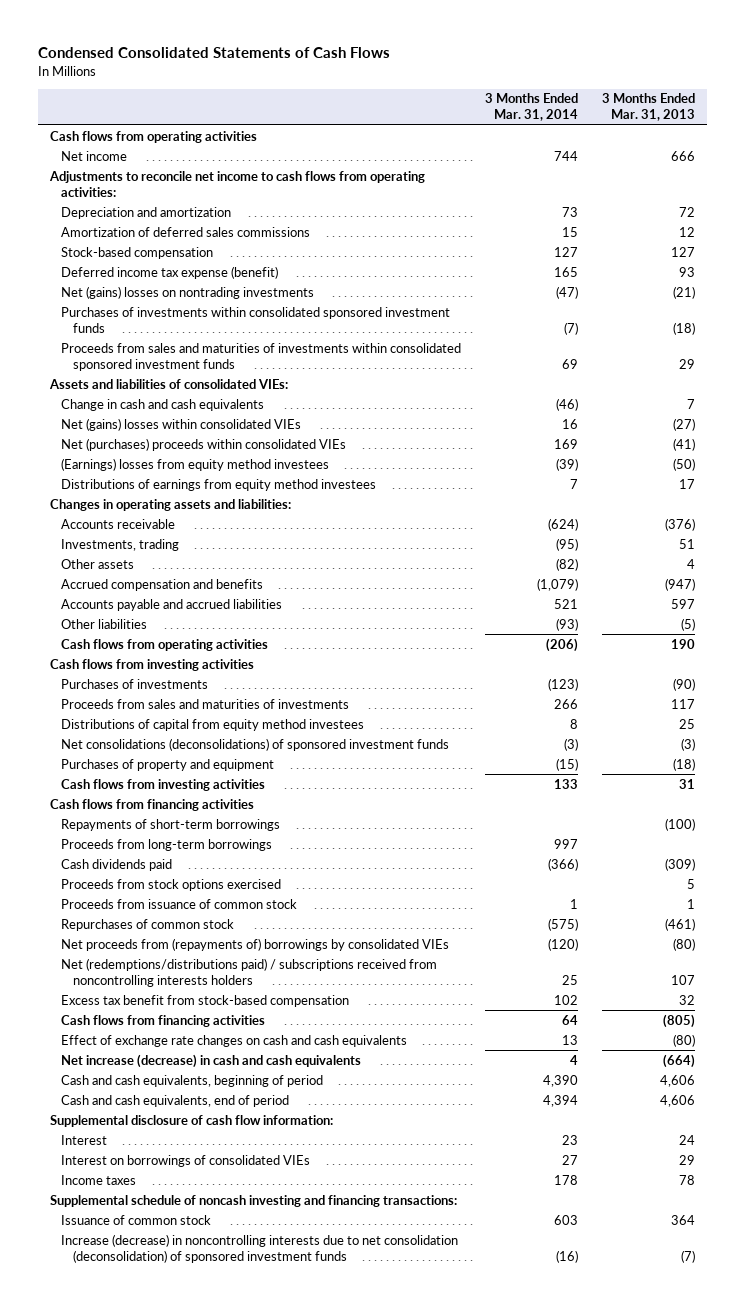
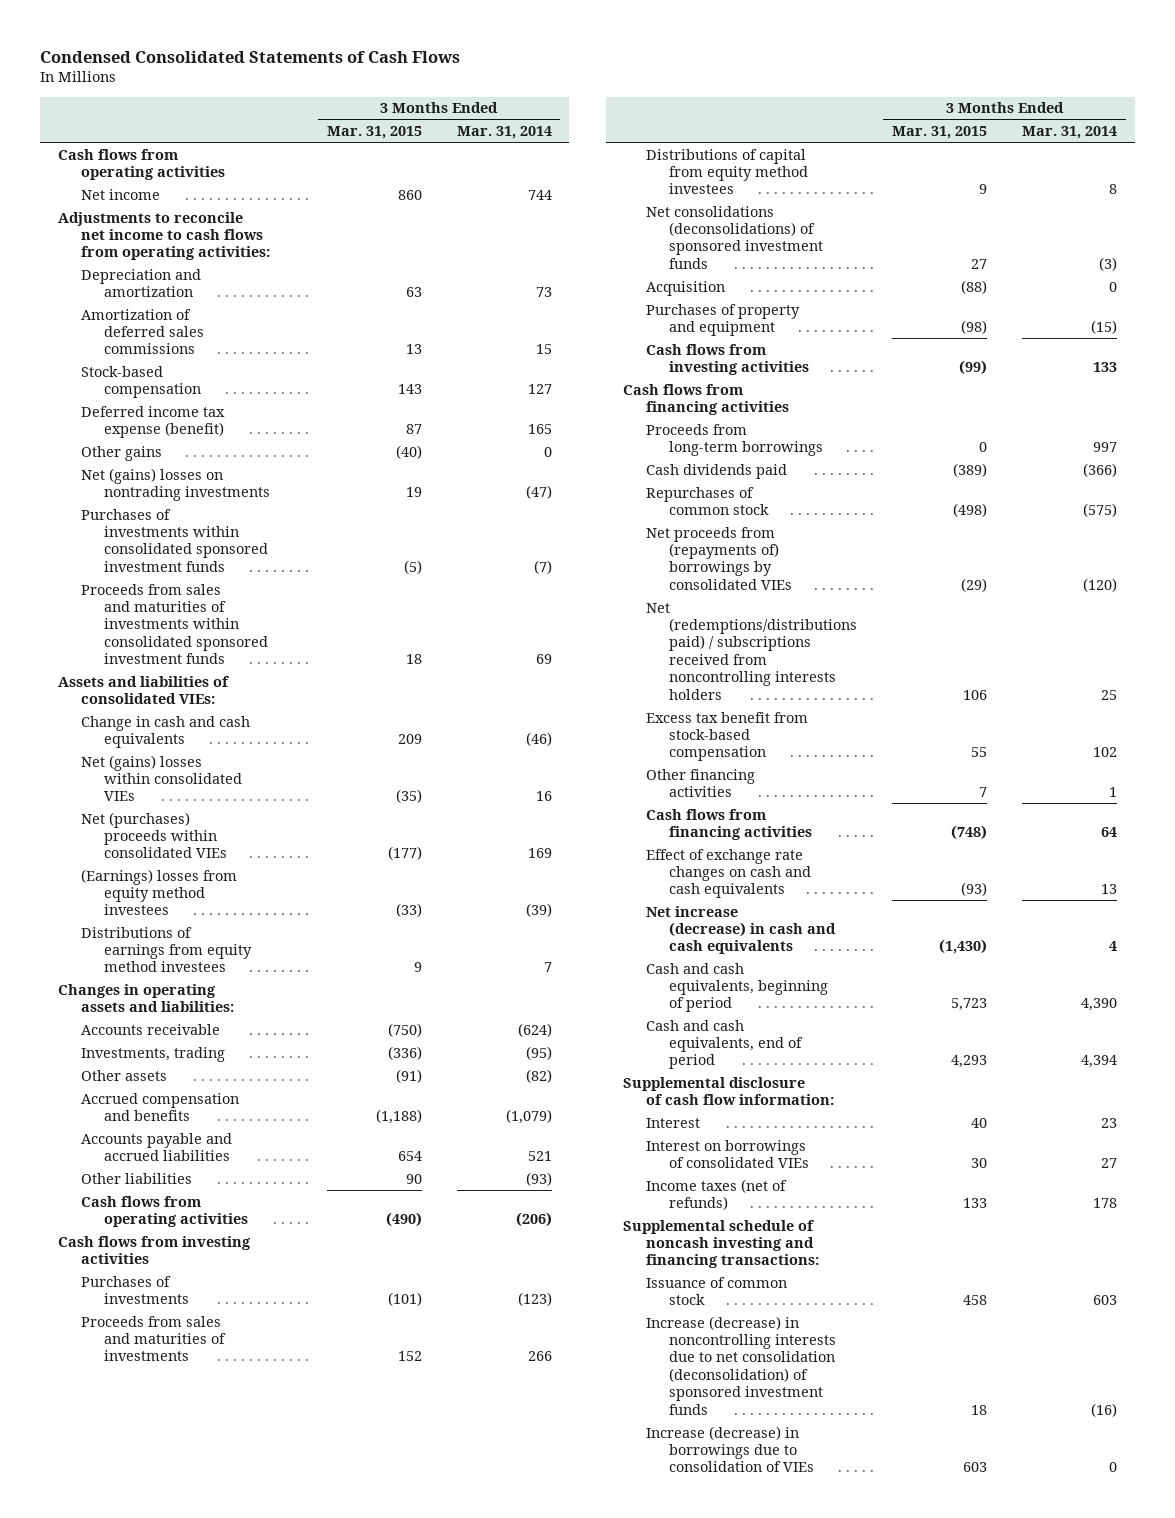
- | 3 Months Ended Mar. 31, 2014 | 3 Months Ended Mar. 31, 2013
+ | 3 Months Ended Mar. 31, 2015 | 3 Months Ended Mar. 31, 2014
+ Other gains | (40) | 0
+ Acquisition | (88) | 0
- Repayments of short-term borrowings | | (100)
- Proceeds from stock options exercised | | 5
- Proceeds from issuance of common stock | 1 | 1
+ Other financing activities | 7 | 1
- Income taxes | 178 | 78
+ Income taxes (net of refunds) | 133 | 178
+ Increase (decrease) in borrowings due to consolidation of VIEs | 603 | 0

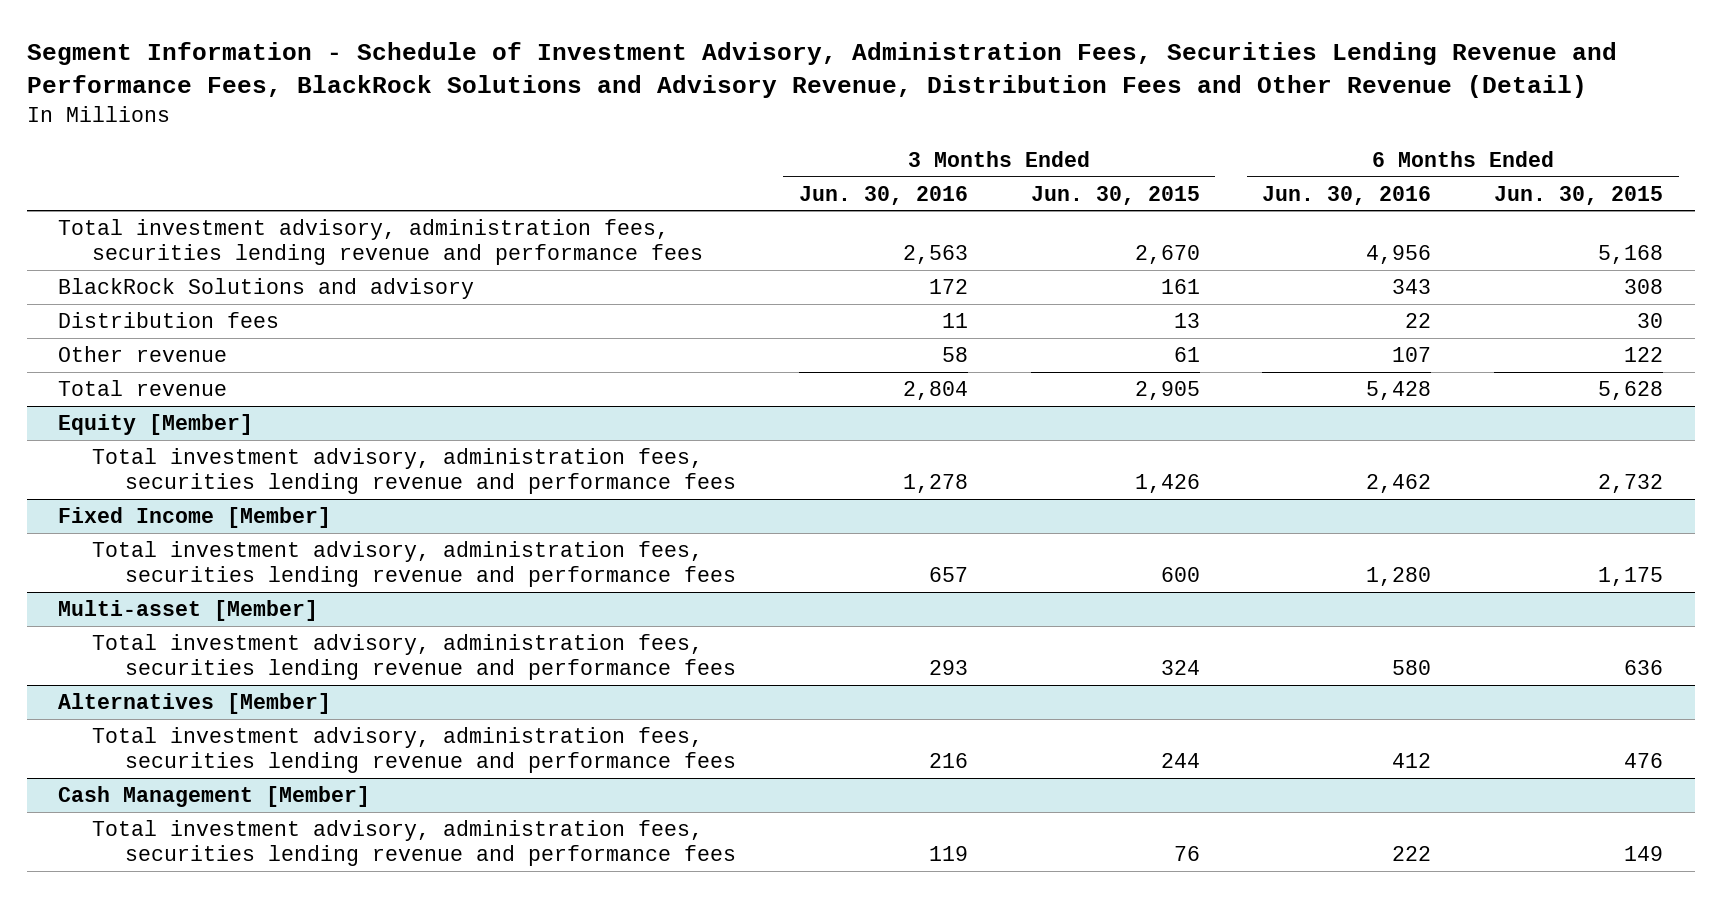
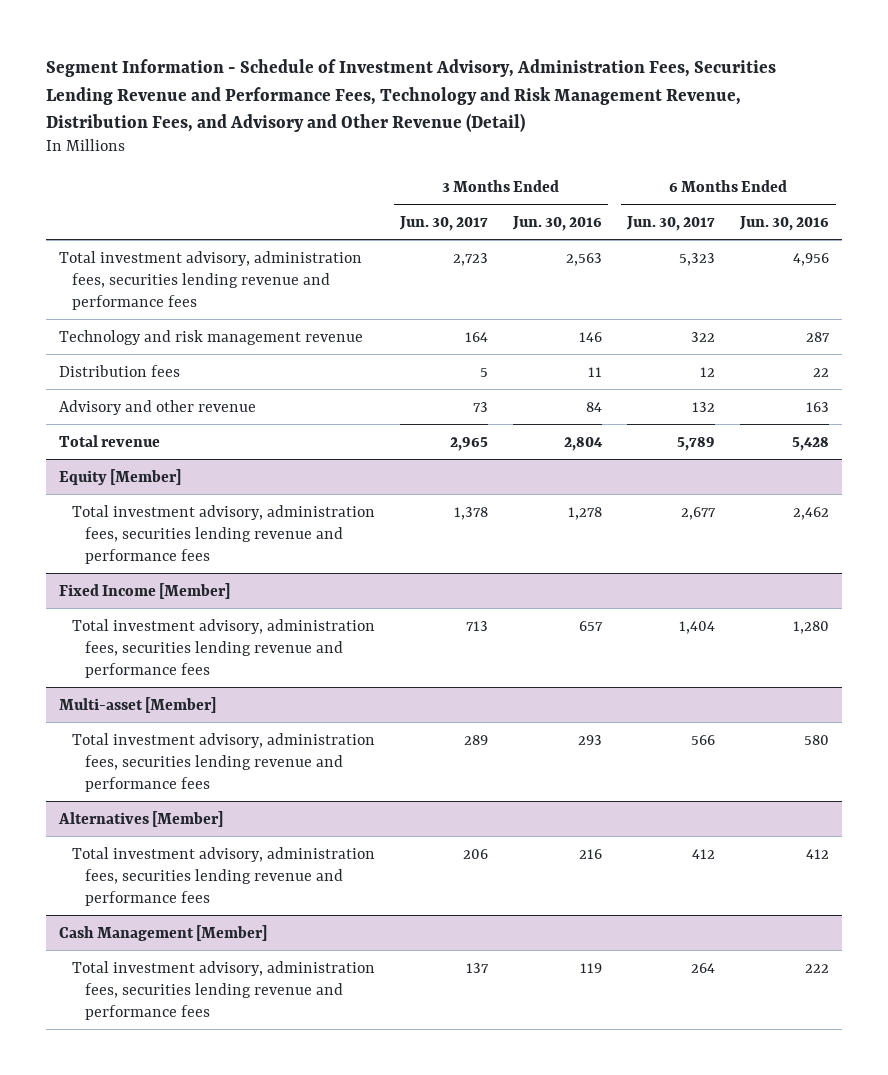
- Segment Information - Schedule of Investment Advisory, Administration Fees, Securities Lending Revenue and Performance Fees, BlackRock Solutions and Advisory Revenue, Distribution Fees and Other Revenue (Detail)
+ Segment Information - Schedule of Investment Advisory, Administration Fees, Securities Lending Revenue and Performance Fees, Technology and Risk Management Revenue, Distribution Fees, and Advisory and Other Revenue (Detail)
- | 3 Months Ended Jun. 30, 2016 | 3 Months Ended Jun. 30, 2015 | 6 Months Ended Jun. 30, 2016 | 6 Months Ended Jun. 30, 2015
+ | 3 Months Ended Jun. 30, 2017 | 3 Months Ended Jun. 30, 2016 | 6 Months Ended Jun. 30, 2017 | 6 Months Ended Jun. 30, 2016
- BlackRock Solutions and advisory | 172 | 161 | 343 | 308
+ Technology and risk management revenue | 164 | 146 | 322 | 287
- Other revenue | 58 | 61 | 107 | 122
+ Advisory and other revenue | 73 | 84 | 132 | 163

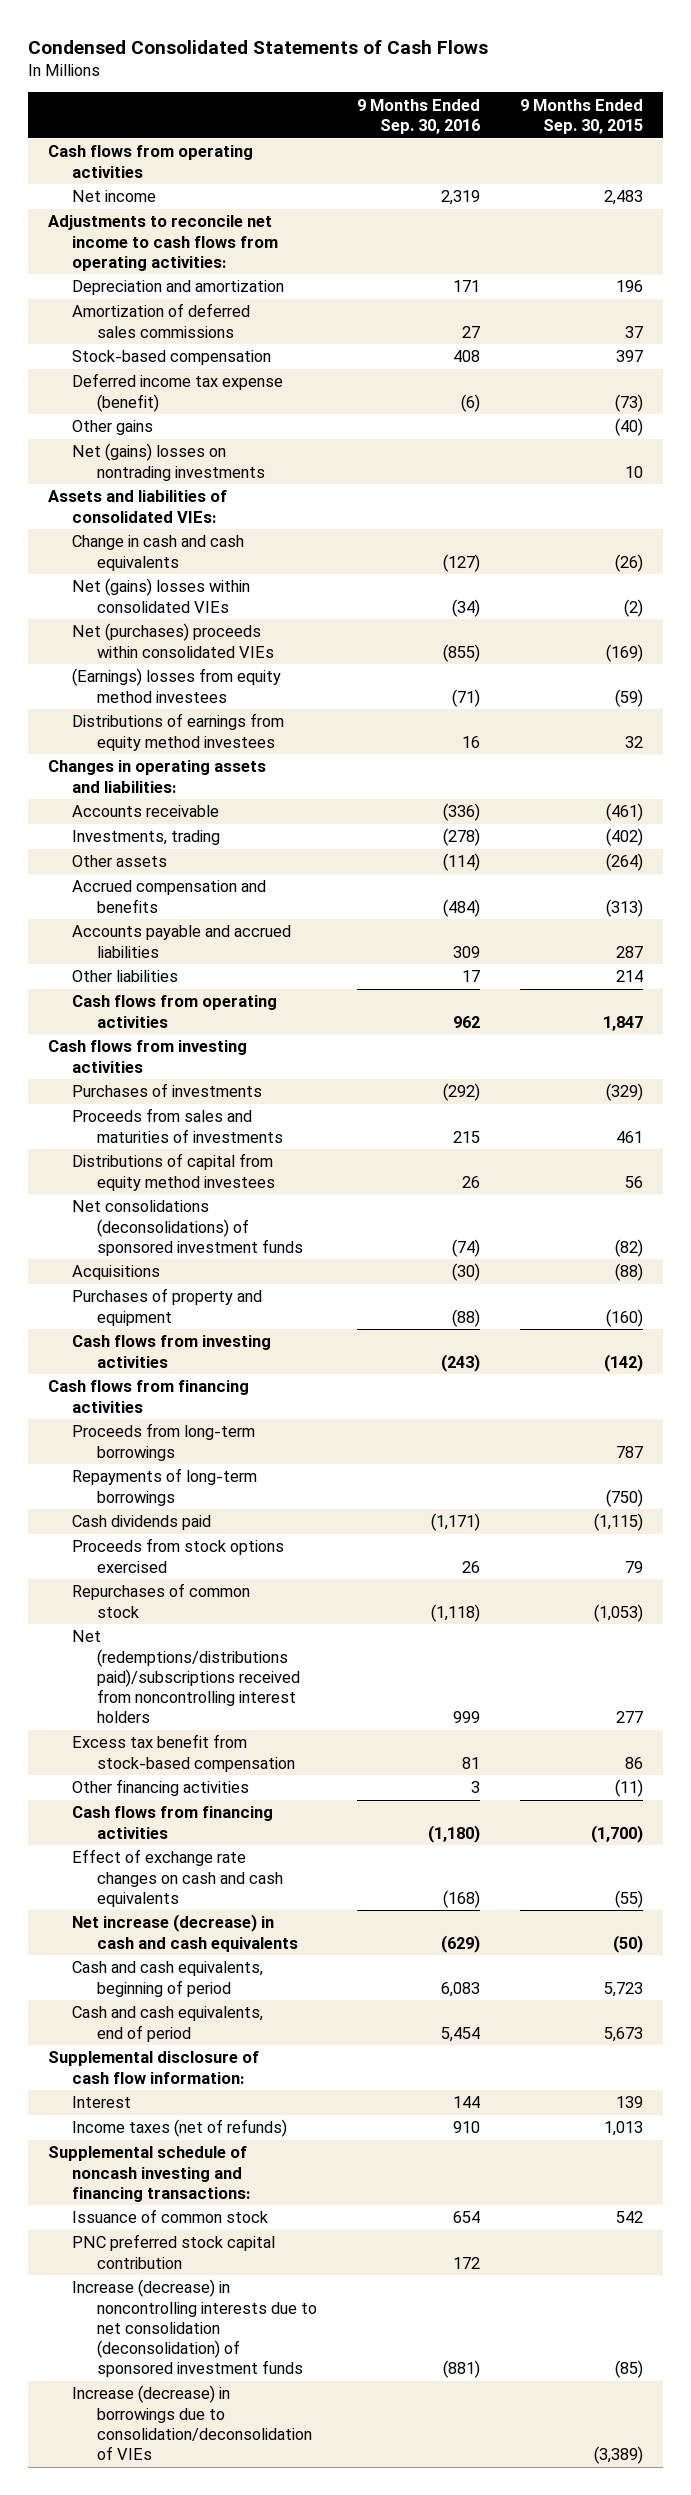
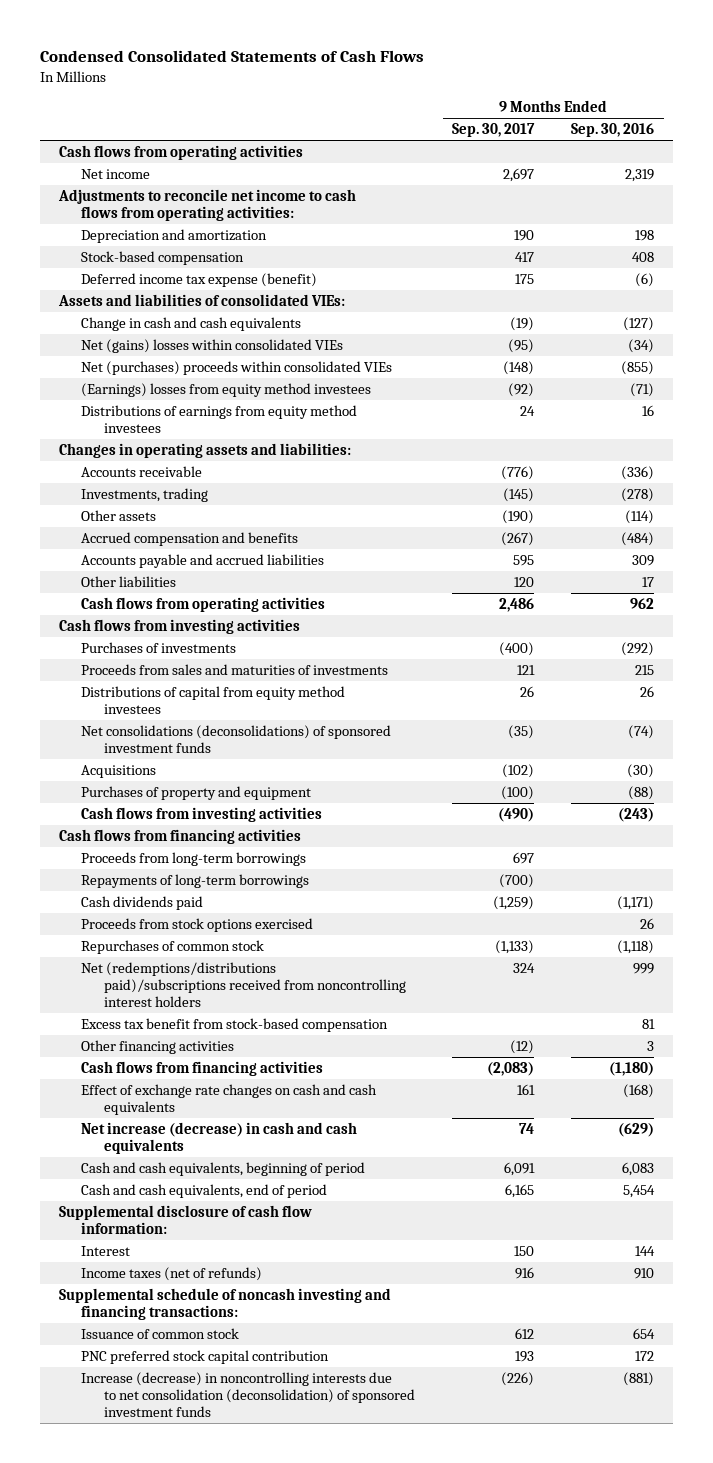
- | 9 Months Ended Sep. 30, 2016 | 9 Months Ended Sep. 30, 2015
+ | 9 Months Ended Sep. 30, 2017 | 9 Months Ended Sep. 30, 2016
- Depreciation and amortization | 171 | 196
- Amortization of deferred sales commissions | 27 | 37
+ Depreciation and amortization | 190 | 198
- Other gains | | (40)
- Net (gains) losses on nontrading investments | | 10
- Increase (decrease) in borrowings due to consolidation/deconsolidation of VIEs | | (3,389)

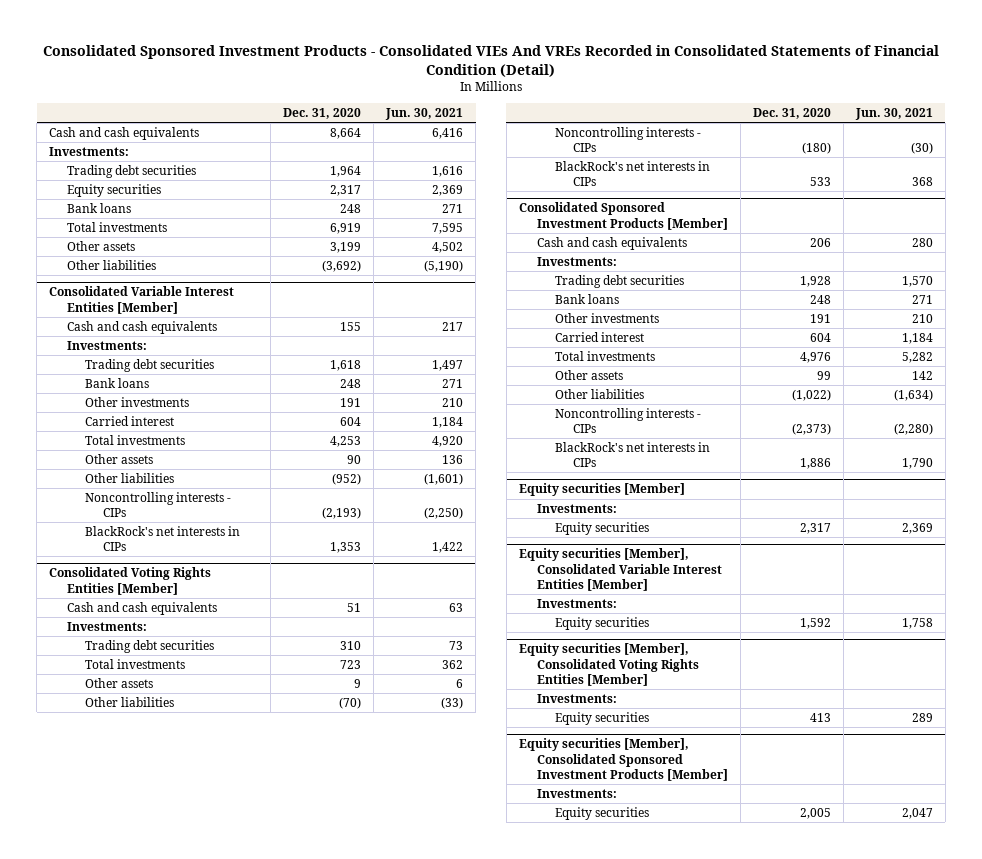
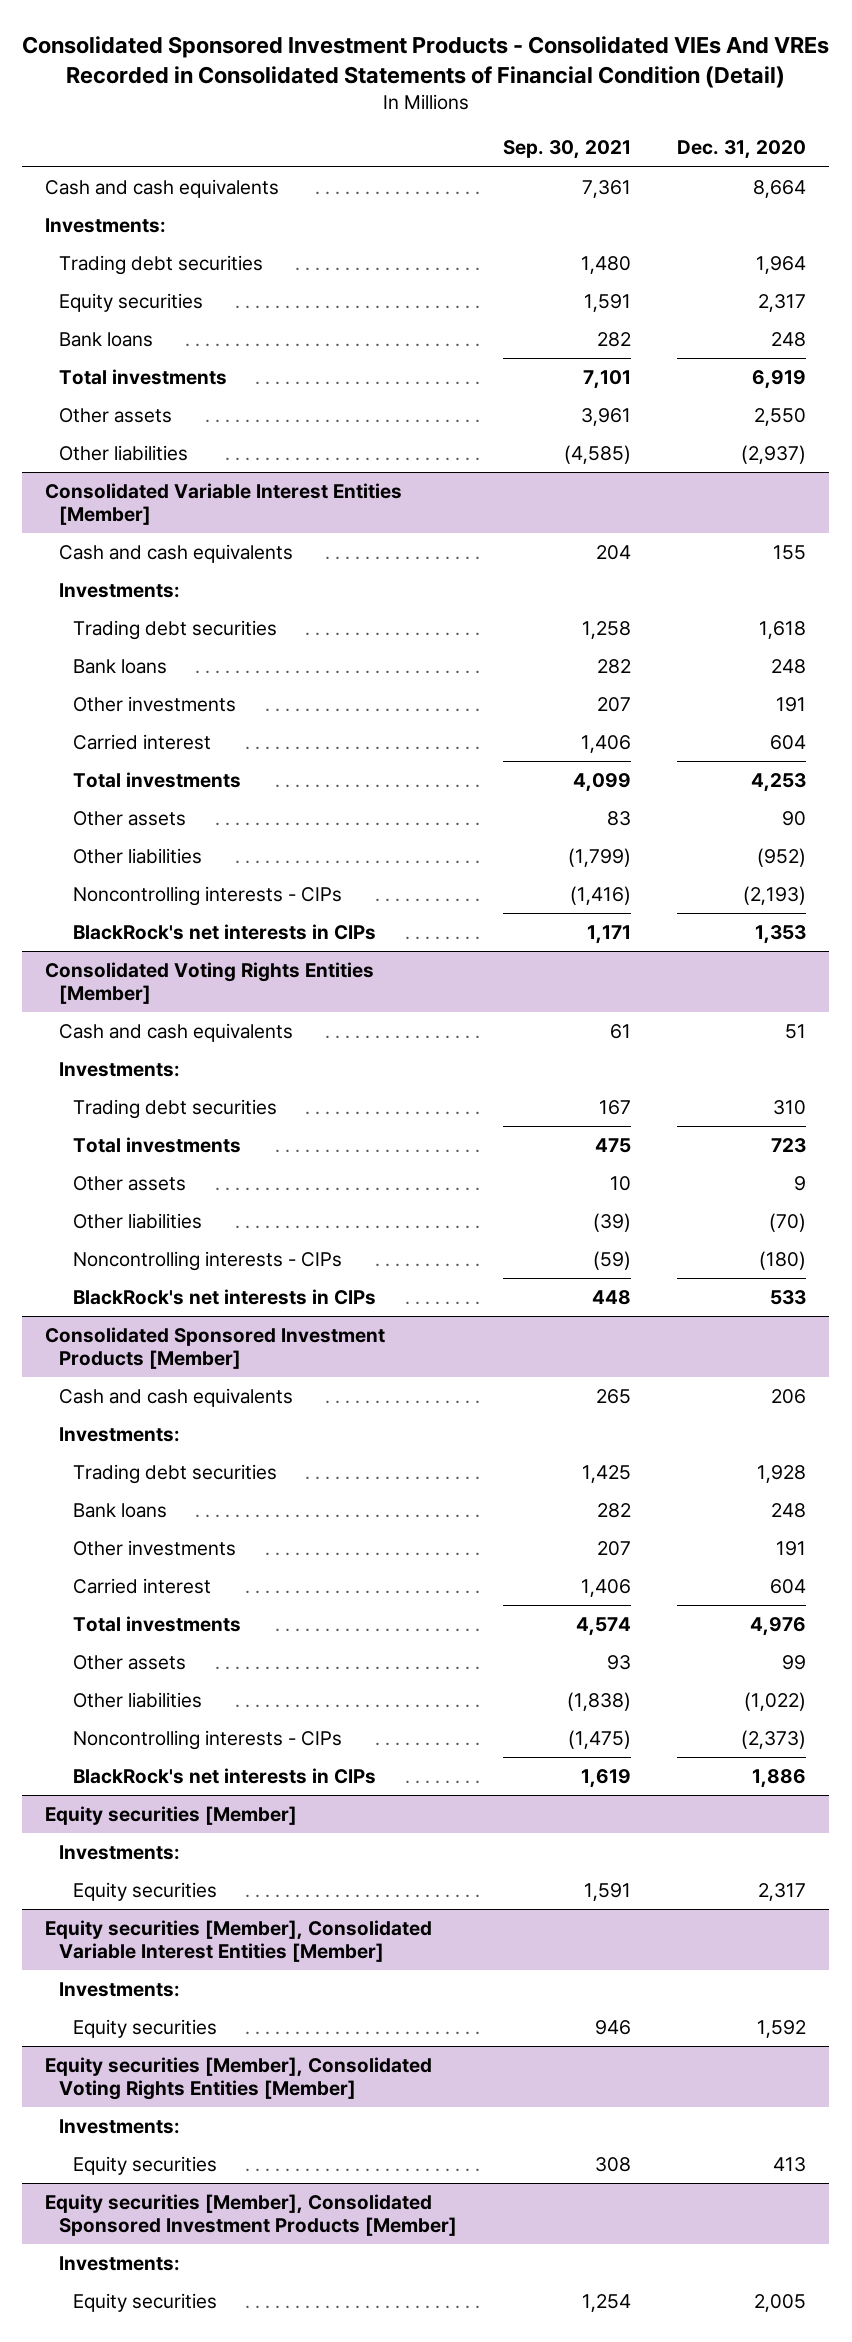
- | Dec. 31, 2020 | Jun. 30, 2021
+ | Sep. 30, 2021 | Dec. 31, 2020
- Other assets | 3,199 | 4,502
- Other liabilities | (3,692) | (5,190)
+ Other assets | 3,961 | 2,550
+ Other liabilities | (4,585) | (2,937)

